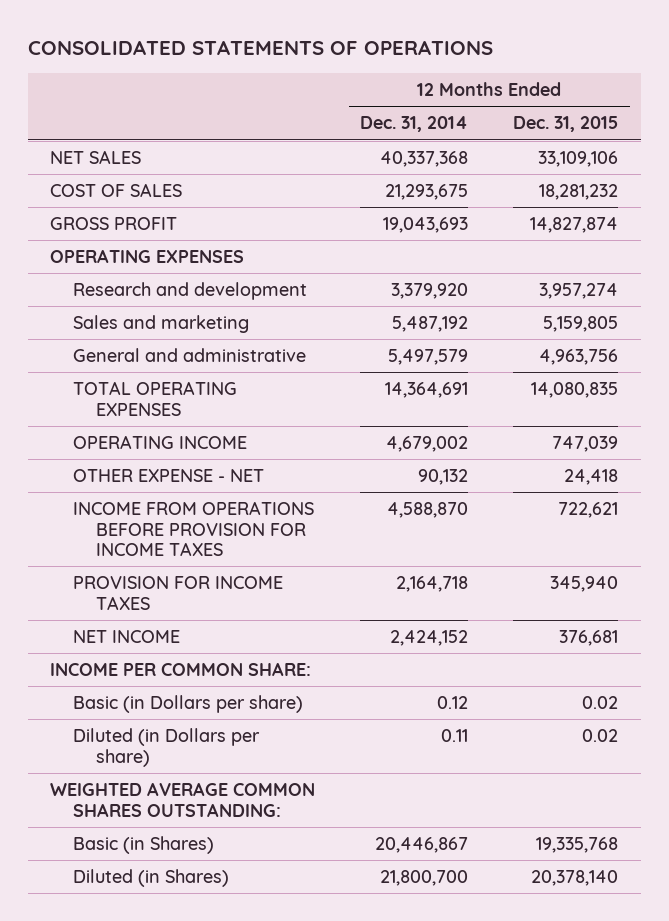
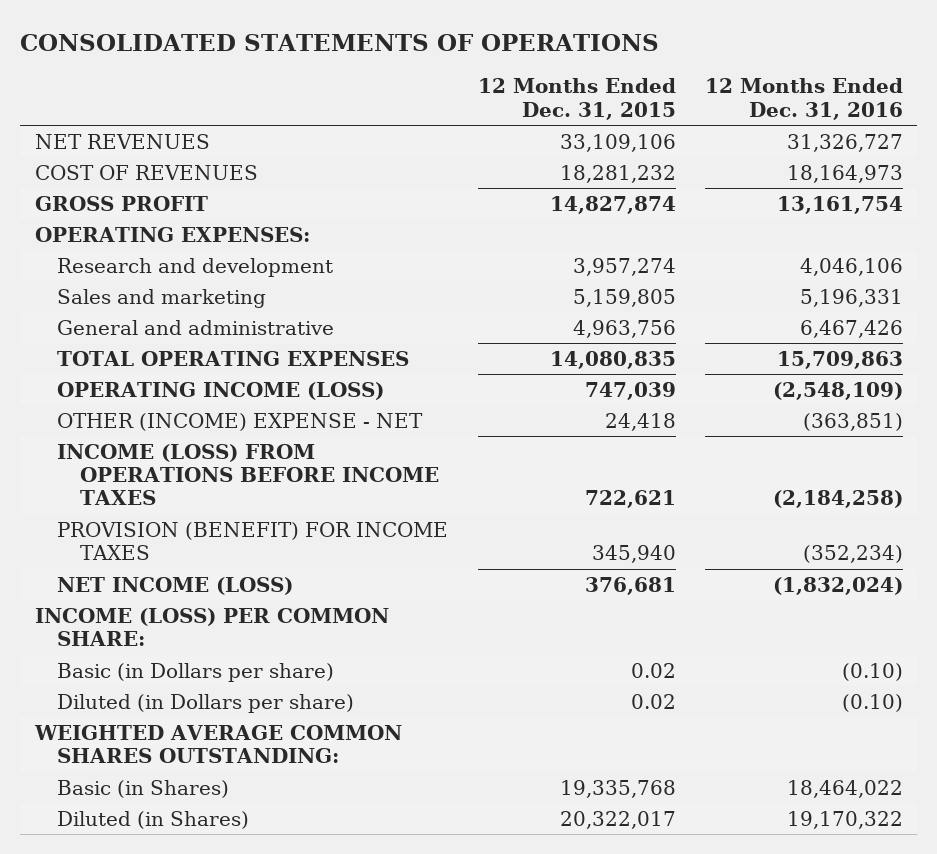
- | 12 Months Ended Dec. 31, 2014 | 12 Months Ended Dec. 31, 2015
+ | 12 Months Ended Dec. 31, 2015 | 12 Months Ended Dec. 31, 2016
- NET SALES | 40,337,368 | 33,109,106
- COST OF SALES | 21,293,675 | 18,281,232
+ NET REVENUES | 33,109,106 | 31,326,727
+ COST OF REVENUES | 18,281,232 | 18,164,973
- OPERATING EXPENSES
+ OPERATING EXPENSES:
- OPERATING INCOME | 4,679,002 | 747,039
- OTHER EXPENSE - NET | 90,132 | 24,418
- INCOME FROM OPERATIONS BEFORE PROVISION FOR INCOME TAXES | 4,588,870 | 722,621
- PROVISION FOR INCOME TAXES | 2,164,718 | 345,940
- NET INCOME | 2,424,152 | 376,681
- INCOME PER COMMON SHARE:
+ OPERATING INCOME (LOSS) | 747,039 | (2,548,109)
+ OTHER (INCOME) EXPENSE - NET | 24,418 | (363,851)
+ INCOME (LOSS) FROM OPERATIONS BEFORE INCOME TAXES | 722,621 | (2,184,258)
+ PROVISION (BENEFIT) FOR INCOME TAXES | 345,940 | (352,234)
+ NET INCOME (LOSS) | 376,681 | (1,832,024)
+ INCOME (LOSS) PER COMMON SHARE:
- Diluted (in Shares) | 21,800,700 | 20,378,140
+ Diluted (in Shares) | 20,322,017 | 19,170,322

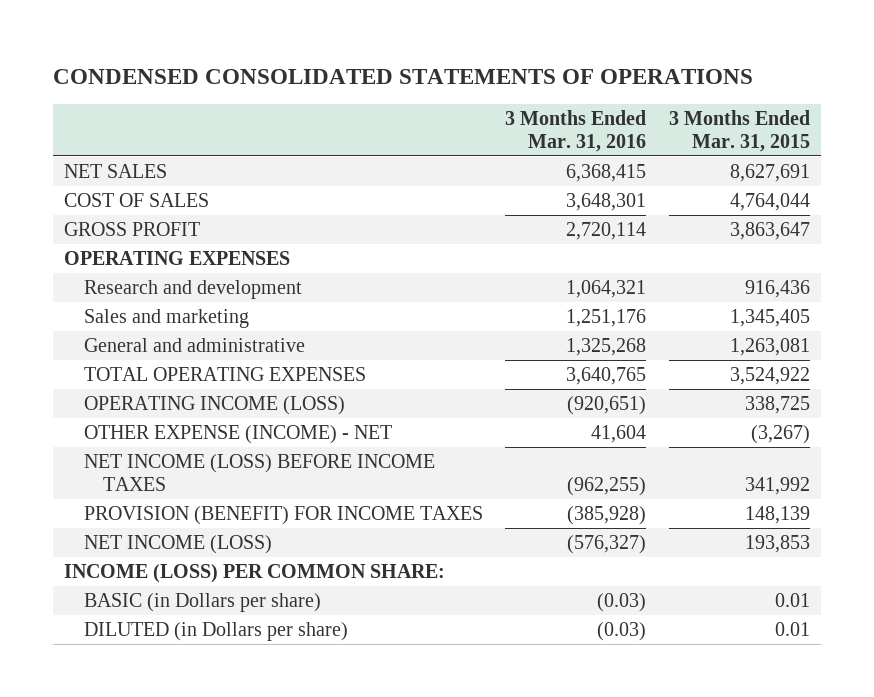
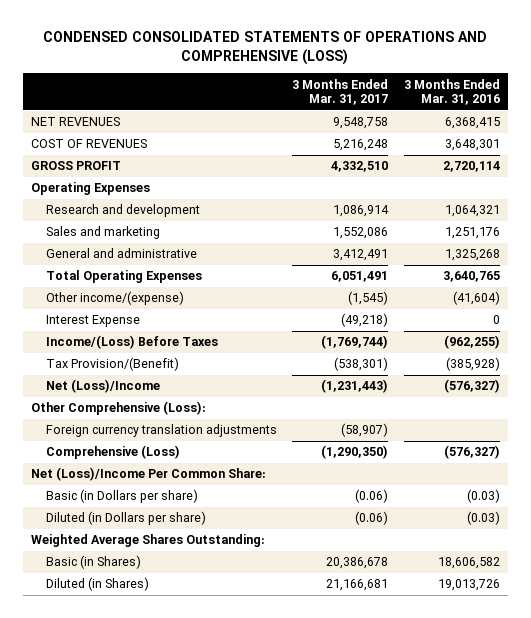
- CONDENSED CONSOLIDATED STATEMENTS OF OPERATIONS
+ CONDENSED CONSOLIDATED STATEMENTS OF OPERATIONS AND COMPREHENSIVE (LOSS)
- | 3 Months Ended Mar. 31, 2016 | 3 Months Ended Mar. 31, 2015
+ | 3 Months Ended Mar. 31, 2017 | 3 Months Ended Mar. 31, 2016
- NET SALES | 6,368,415 | 8,627,691
- COST OF SALES | 3,648,301 | 4,764,044
+ NET REVENUES | 9,548,758 | 6,368,415
+ COST OF REVENUES | 5,216,248 | 3,648,301
- OPERATING EXPENSES
+ Operating Expenses
- TOTAL OPERATING EXPENSES | 3,640,765 | 3,524,922
- OPERATING INCOME (LOSS) | (920,651) | 338,725
- OTHER EXPENSE (INCOME) - NET | 41,604 | (3,267)
- NET INCOME (LOSS) BEFORE INCOME TAXES | (962,255) | 341,992
- PROVISION (BENEFIT) FOR INCOME TAXES | (385,928) | 148,139
- NET INCOME (LOSS) | (576,327) | 193,853
- INCOME (LOSS) PER COMMON SHARE:
- BASIC (in Dollars per share) | (0.03) | 0.01
- DILUTED (in Dollars per share) | (0.03) | 0.01
+ Total Operating Expenses | 6,051,491 | 3,640,765
+ Other income/(expense) | (1,545) | (41,604)
+ Interest Expense | (49,218) | 0
+ Income/(Loss) Before Taxes | (1,769,744) | (962,255)
+ Tax Provision/(Benefit) | (538,301) | (385,928)
+ Net (Loss)/Income | (1,231,443) | (576,327)
+ Other Comprehensive (Loss):
+ Foreign currency translation adjustments | (58,907) |
+ Comprehensive (Loss) | (1,290,350) | (576,327)
+ Net (Loss)/Income Per Common Share:
+ Basic (in Dollars per share) | (0.06) | (0.03)
+ Diluted (in Dollars per share) | (0.06) | (0.03)
+ Weighted Average Shares Outstanding:
+ Basic (in Shares) | 20,386,678 | 18,606,582
+ Diluted (in Shares) | 21,166,681 | 19,013,726

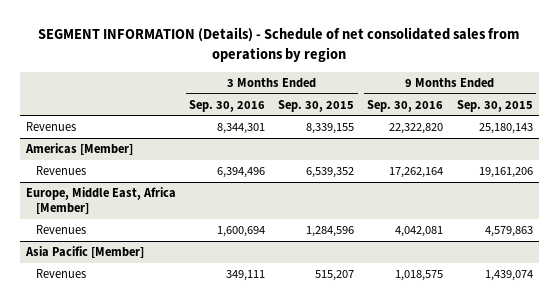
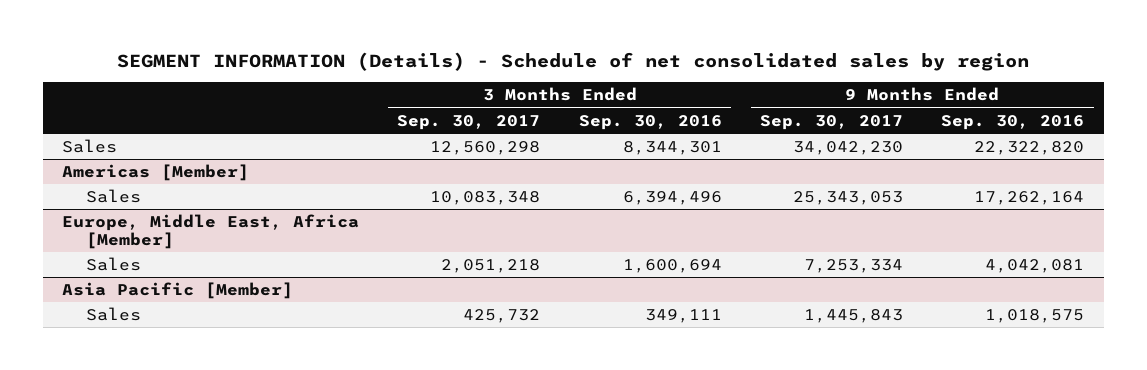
- SEGMENT INFORMATION (Details) - Schedule of net consolidated sales from operations by region
+ SEGMENT INFORMATION (Details) - Schedule of net consolidated sales by region
- | 3 Months Ended Sep. 30, 2016 | 3 Months Ended Sep. 30, 2015 | 9 Months Ended Sep. 30, 2016 | 9 Months Ended Sep. 30, 2015
+ | 3 Months Ended Sep. 30, 2017 | 3 Months Ended Sep. 30, 2016 | 9 Months Ended Sep. 30, 2017 | 9 Months Ended Sep. 30, 2016
- Revenues | 8,344,301 | 8,339,155 | 22,322,820 | 25,180,143
+ Sales | 12,560,298 | 8,344,301 | 34,042,230 | 22,322,820
@ Americas [Member]
- Revenues | 6,394,496 | 6,539,352 | 17,262,164 | 19,161,206
+ Sales | 10,083,348 | 6,394,496 | 25,343,053 | 17,262,164
@ Europe, Middle East, Africa [Member]
- Revenues | 1,600,694 | 1,284,596 | 4,042,081 | 4,579,863
+ Sales | 2,051,218 | 1,600,694 | 7,253,334 | 4,042,081
@ Asia Pacific [Member]
- Revenues | 349,111 | 515,207 | 1,018,575 | 1,439,074
+ Sales | 425,732 | 349,111 | 1,445,843 | 1,018,575

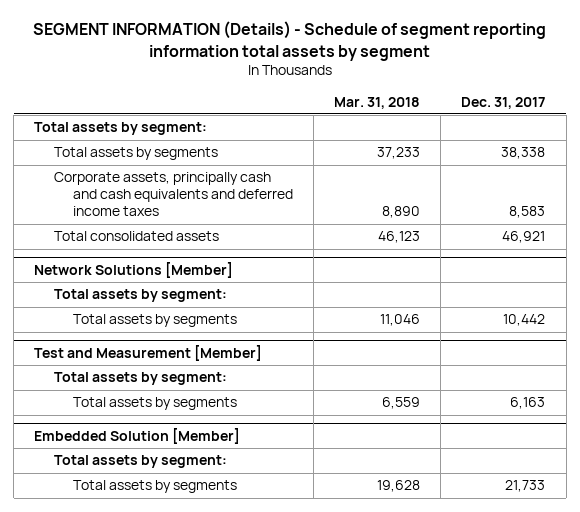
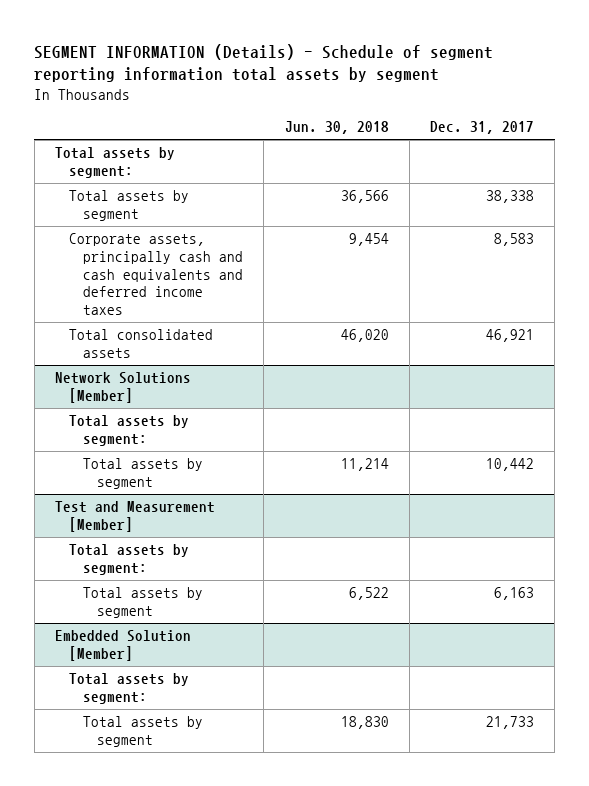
- | Mar. 31, 2018 | Dec. 31, 2017
+ | Jun. 30, 2018 | Dec. 31, 2017
- Total assets by segments | 37,233 | 38,338
+ Total assets by segment | 36,566 | 38,338
@ Network Solutions [Member]
- Total assets by segments | 11,046 | 10,442
+ Total assets by segment | 11,214 | 10,442
@ Test and Measurement [Member]
- Total assets by segments | 6,559 | 6,163
+ Total assets by segment | 6,522 | 6,163
@ Embedded Solution [Member]
- Total assets by segments | 19,628 | 21,733
+ Total assets by segment | 18,830 | 21,733

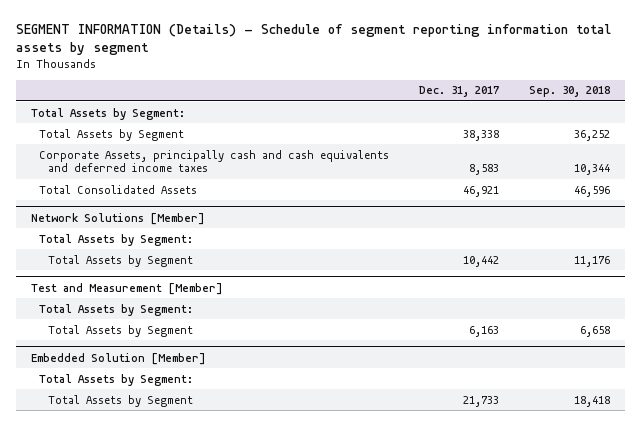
- | Jun. 30, 2018 | Dec. 31, 2017
+ | Dec. 31, 2017 | Sep. 30, 2018
- Total assets by segment:
- Total assets by segment | 36,566 | 38,338
- Corporate assets, principally cash and cash equivalents and deferred income taxes | 9,454 | 8,583
- Total consolidated assets | 46,020 | 46,921
+ Total Assets by Segment:
+ Total Assets by Segment | 38,338 | 36,252
+ Corporate Assets, principally cash and cash equivalents and deferred income taxes | 8,583 | 10,344
+ Total Consolidated Assets | 46,921 | 46,596
@ Network Solutions [Member]
- Total assets by segment:
- Total assets by segment | 11,214 | 10,442
+ Total Assets by Segment:
+ Total Assets by Segment | 10,442 | 11,176
@ Test and Measurement [Member]
- Total assets by segment:
- Total assets by segment | 6,522 | 6,163
+ Total Assets by Segment:
+ Total Assets by Segment | 6,163 | 6,658
@ Embedded Solution [Member]
- Total assets by segment:
- Total assets by segment | 18,830 | 21,733
+ Total Assets by Segment:
+ Total Assets by Segment | 21,733 | 18,418

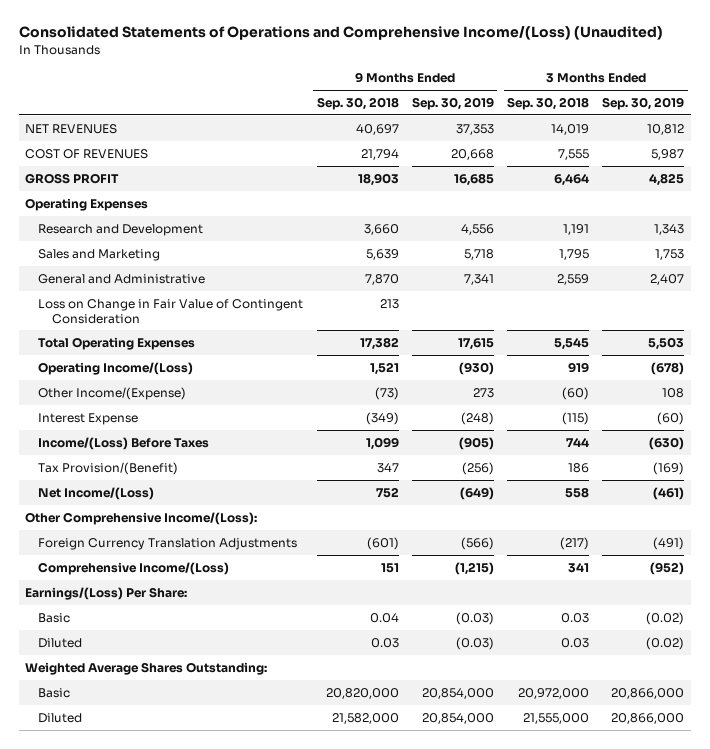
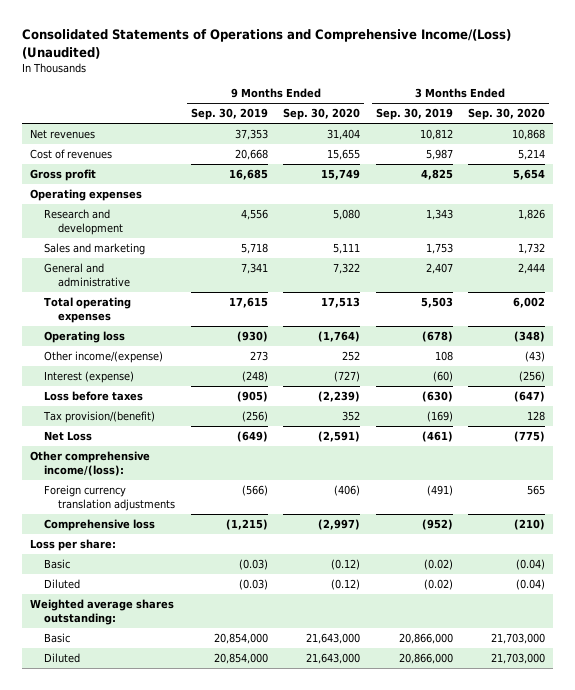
- | 9 Months Ended Sep. 30, 2018 | 9 Months Ended Sep. 30, 2019 | 3 Months Ended Sep. 30, 2018 | 3 Months Ended Sep. 30, 2019
+ | 9 Months Ended Sep. 30, 2019 | 9 Months Ended Sep. 30, 2020 | 3 Months Ended Sep. 30, 2019 | 3 Months Ended Sep. 30, 2020
- NET REVENUES | 40,697 | 37,353 | 14,019 | 10,812
- COST OF REVENUES | 21,794 | 20,668 | 7,555 | 5,987
- GROSS PROFIT | 18,903 | 16,685 | 6,464 | 4,825
- Operating Expenses
- Research and Development | 3,660 | 4,556 | 1,191 | 1,343
- Sales and Marketing | 5,639 | 5,718 | 1,795 | 1,753
- General and Administrative | 7,870 | 7,341 | 2,559 | 2,407
- Loss on Change in Fair Value of Contingent Consideration | 213 | | |
- Total Operating Expenses | 17,382 | 17,615 | 5,545 | 5,503
- Operating Income/(Loss) | 1,521 | (930) | 919 | (678)
- Other Income/(Expense) | (73) | 273 | (60) | 108
- Interest Expense | (349) | (248) | (115) | (60)
- Income/(Loss) Before Taxes | 1,099 | (905) | 744 | (630)
- Tax Provision/(Benefit) | 347 | (256) | 186 | (169)
- Net Income/(Loss) | 752 | (649) | 558 | (461)
- Other Comprehensive Income/(Loss):
- Foreign Currency Translation Adjustments | (601) | (566) | (217) | (491)
- Comprehensive Income/(Loss) | 151 | (1,215) | 341 | (952)
- Earnings/(Loss) Per Share:
+ Net revenues | 37,353 | 31,404 | 10,812 | 10,868
+ Cost of revenues | 20,668 | 15,655 | 5,987 | 5,214
+ Gross profit | 16,685 | 15,749 | 4,825 | 5,654
+ Operating expenses
+ Research and development | 4,556 | 5,080 | 1,343 | 1,826
+ Sales and marketing | 5,718 | 5,111 | 1,753 | 1,732
+ General and administrative | 7,341 | 7,322 | 2,407 | 2,444
+ Total operating expenses | 17,615 | 17,513 | 5,503 | 6,002
+ Operating loss | (930) | (1,764) | (678) | (348)
+ Other income/(expense) | 273 | 252 | 108 | (43)
+ Interest (expense) | (248) | (727) | (60) | (256)
+ Loss before taxes | (905) | (2,239) | (630) | (647)
+ Tax provision/(benefit) | (256) | 352 | (169) | 128
+ Net Loss | (649) | (2,591) | (461) | (775)
+ Other comprehensive income/(loss):
+ Foreign currency translation adjustments | (566) | (406) | (491) | 565
+ Comprehensive loss | (1,215) | (2,997) | (952) | (210)
+ Loss per share:
- Weighted Average Shares Outstanding:
+ Weighted average shares outstanding:

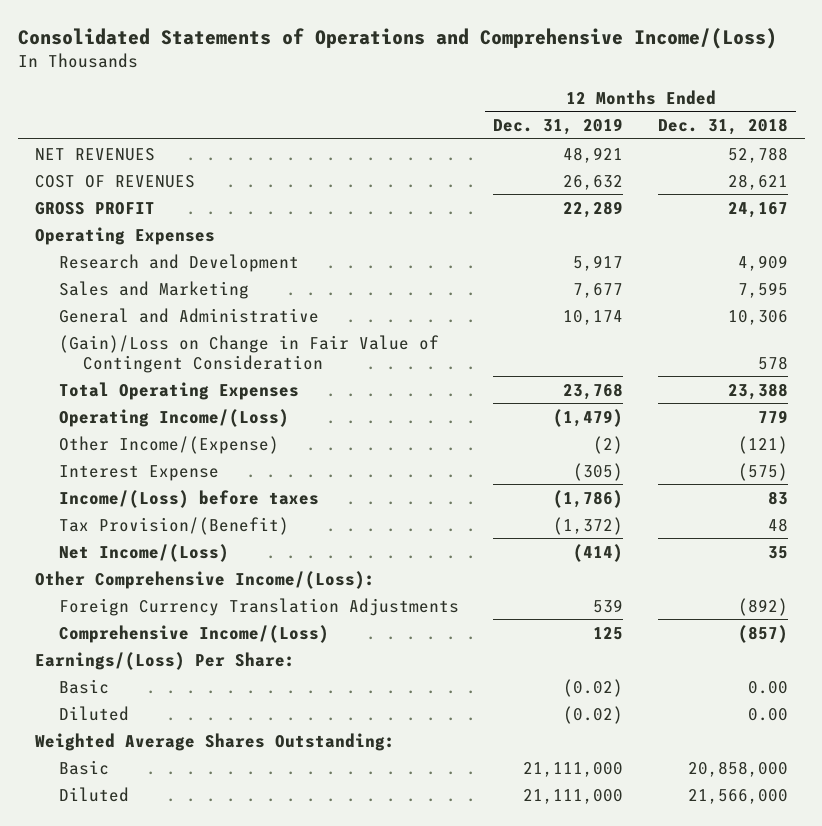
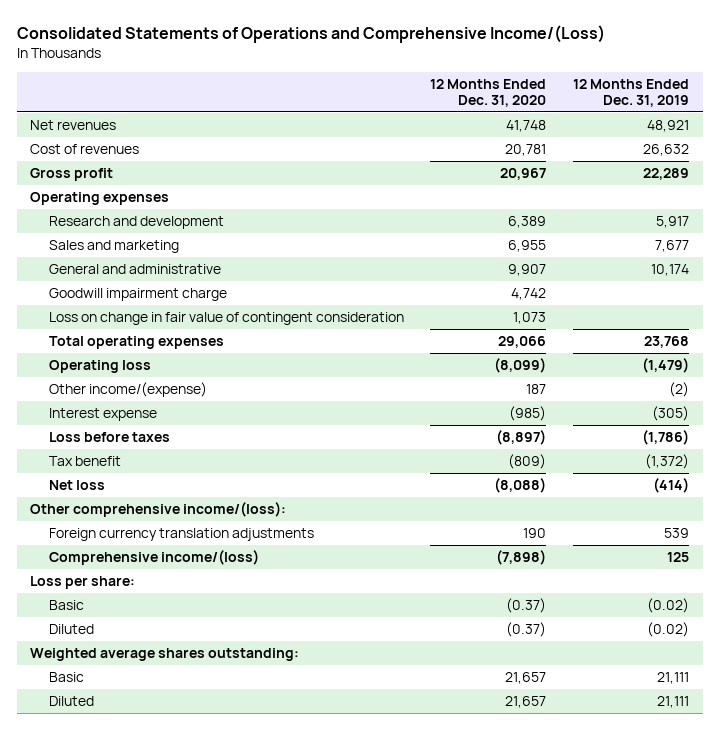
- | 12 Months Ended Dec. 31, 2019 | 12 Months Ended Dec. 31, 2018
+ | 12 Months Ended Dec. 31, 2020 | 12 Months Ended Dec. 31, 2019
- NET REVENUES | 48,921 | 52,788
- COST OF REVENUES | 26,632 | 28,621
- GROSS PROFIT | 22,289 | 24,167
- Operating Expenses
- Research and Development | 5,917 | 4,909
- Sales and Marketing | 7,677 | 7,595
- General and Administrative | 10,174 | 10,306
- (Gain)/Loss on Change in Fair Value of Contingent Consideration | | 578
- Total Operating Expenses | 23,768 | 23,388
- Operating Income/(Loss) | (1,479) | 779
- Other Income/(Expense) | (2) | (121)
- Interest Expense | (305) | (575)
- Income/(Loss) before taxes | (1,786) | 83
- Tax Provision/(Benefit) | (1,372) | 48
- Net Income/(Loss) | (414) | 35
- Other Comprehensive Income/(Loss):
- Foreign Currency Translation Adjustments | 539 | (892)
- Comprehensive Income/(Loss) | 125 | (857)
- Earnings/(Loss) Per Share:
+ Net revenues | 41,748 | 48,921
+ Cost of revenues | 20,781 | 26,632
+ Gross profit | 20,967 | 22,289
+ Operating expenses
+ Research and development | 6,389 | 5,917
+ Sales and marketing | 6,955 | 7,677
+ General and administrative | 9,907 | 10,174
+ Goodwill impairment charge | 4,742 |
+ Loss on change in fair value of contingent consideration | 1,073 |
+ Total operating expenses | 29,066 | 23,768
+ Operating loss | (8,099) | (1,479)
+ Other income/(expense) | 187 | (2)
+ Interest expense | (985) | (305)
+ Loss before taxes | (8,897) | (1,786)
+ Tax benefit | (809) | (1,372)
+ Net loss | (8,088) | (414)
+ Other comprehensive income/(loss):
+ Foreign currency translation adjustments | 190 | 539
+ Comprehensive income/(loss) | (7,898) | 125
+ Loss per share:
- Weighted Average Shares Outstanding:
- Basic | 21,111,000 | 20,858,000
- Diluted | 21,111,000 | 21,566,000
+ Weighted average shares outstanding:
+ Basic | 21,657 | 21,111
+ Diluted | 21,657 | 21,111

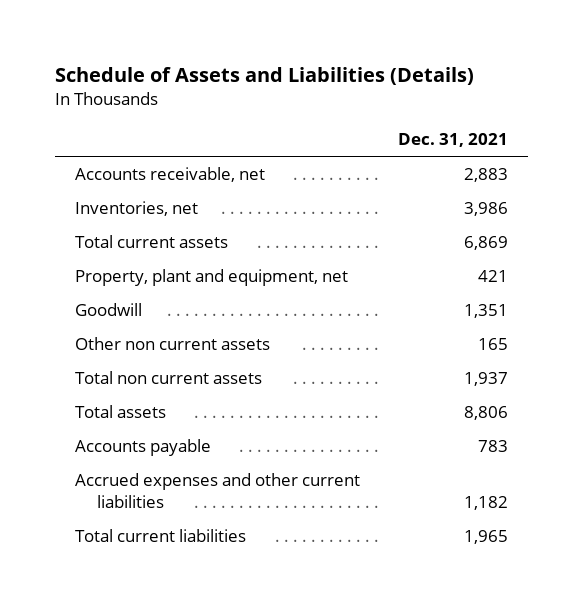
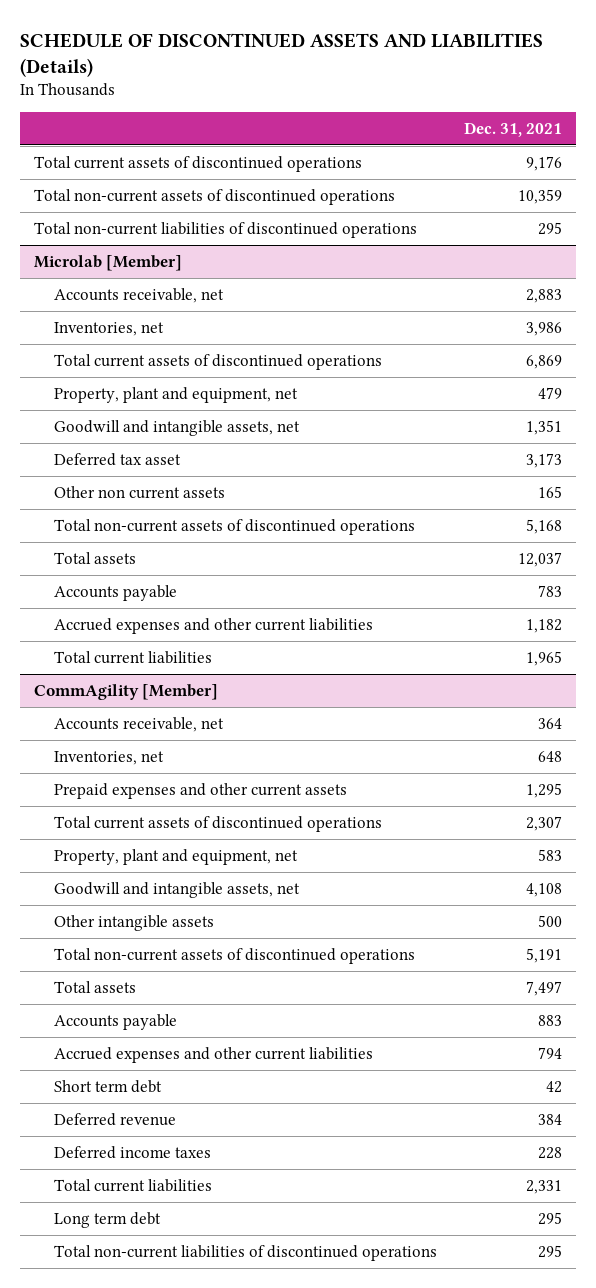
- Schedule of Assets and Liabilities (Details)
+ SCHEDULE OF DISCONTINUED ASSETS AND LIABILITIES (Details)
+ Total current assets of discontinued operations | 9,176
+ Total non-current assets of discontinued operations | 10,359
+ Total non-current liabilities of discontinued operations | 295
+ Microlab [Member]
- Total current assets | 6,869
- Property, plant and equipment, net | 421
- Goodwill | 1,351
+ Total current assets of discontinued operations | 6,869
+ Property, plant and equipment, net | 479
+ Goodwill and intangible assets, net | 1,351
+ Deferred tax asset | 3,173
- Total non current assets | 1,937
- Total assets | 8,806
+ Total non-current assets of discontinued operations | 5,168
+ Total assets | 12,037
+ CommAgility [Member]
+ Accounts receivable, net | 364
+ Inventories, net | 648
+ Prepaid expenses and other current assets | 1,295
+ Total current assets of discontinued operations | 2,307
+ Property, plant and equipment, net | 583
+ Goodwill and intangible assets, net | 4,108
+ Other intangible assets | 500
+ Total non-current assets of discontinued operations | 5,191
+ Total assets | 7,497
+ Accounts payable | 883
+ Accrued expenses and other current liabilities | 794
+ Short term debt | 42
+ Deferred revenue | 384
+ Deferred income taxes | 228
+ Total current liabilities | 2,331
+ Long term debt | 295
+ Total non-current liabilities of discontinued operations | 295

